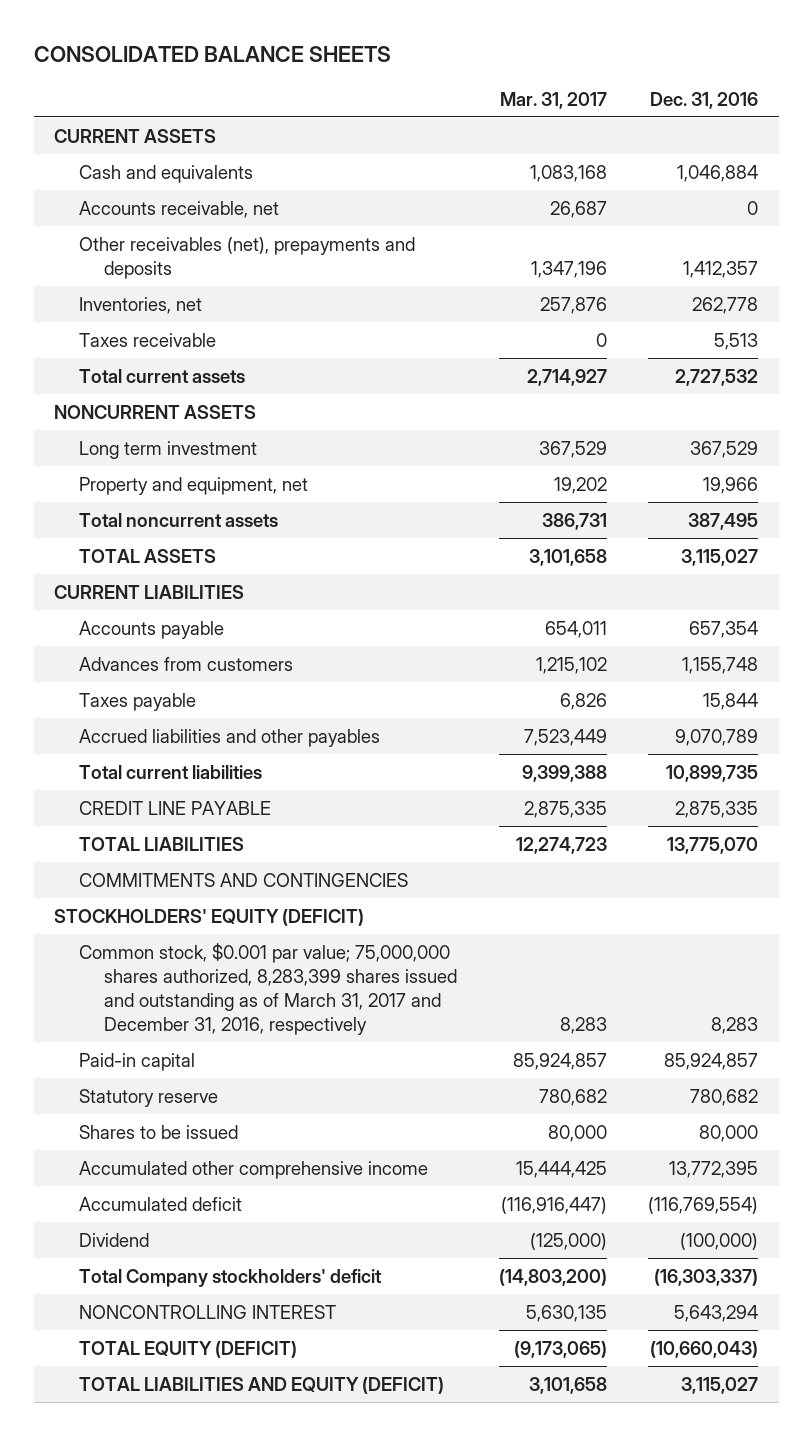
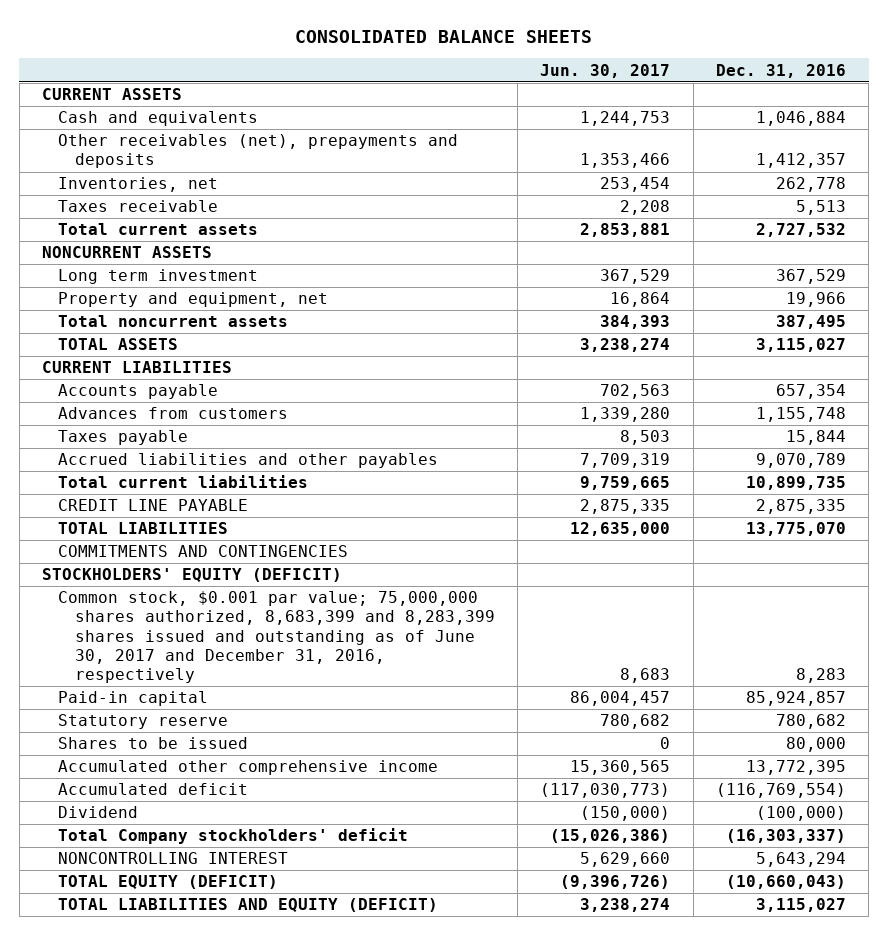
- | Mar. 31, 2017 | Dec. 31, 2016
+ | Jun. 30, 2017 | Dec. 31, 2016
- Accounts receivable, net | 26,687 | 0
- Common stock, $0.001 par value; 75,000,000 shares authorized, 8,283,399 shares issued and outstanding as of March 31, 2017 and December 31, 2016, respectively | 8,283 | 8,283
+ Common stock, $0.001 par value; 75,000,000 shares authorized, 8,683,399 and 8,283,399 shares issued and outstanding as of June 30, 2017 and December 31, 2016, respectively | 8,683 | 8,283

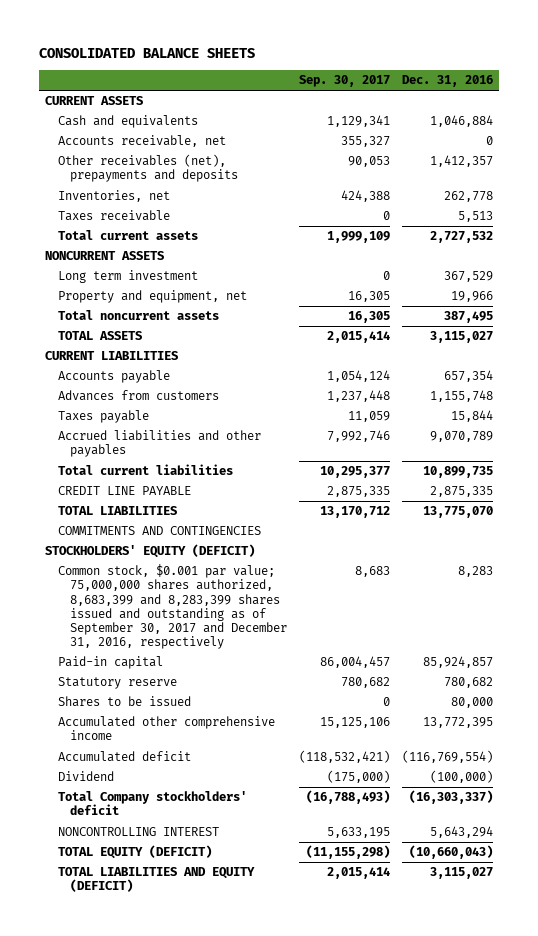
- | Jun. 30, 2017 | Dec. 31, 2016
+ | Sep. 30, 2017 | Dec. 31, 2016
+ Accounts receivable, net | 355,327 | 0
- Common stock, $0.001 par value; 75,000,000 shares authorized, 8,683,399 and 8,283,399 shares issued and outstanding as of June 30, 2017 and December 31, 2016, respectively | 8,683 | 8,283
+ Common stock, $0.001 par value; 75,000,000 shares authorized, 8,683,399 and 8,283,399 shares issued and outstanding as of September 30, 2017 and December 31, 2016, respectively | 8,683 | 8,283

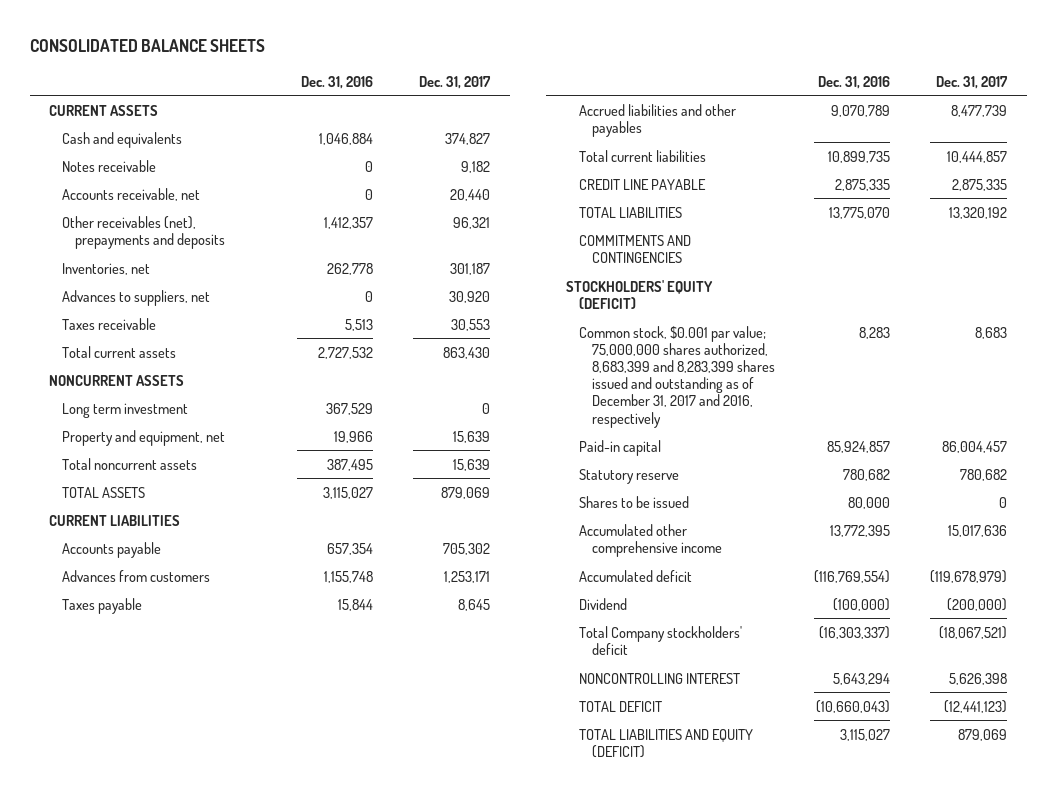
- | Sep. 30, 2017 | Dec. 31, 2016
+ | Dec. 31, 2016 | Dec. 31, 2017
+ Notes receivable | 0 | 9,182
+ Advances to suppliers, net | 0 | 30,920
- Common stock, $0.001 par value; 75,000,000 shares authorized, 8,683,399 and 8,283,399 shares issued and outstanding as of September 30, 2017 and December 31, 2016, respectively | 8,683 | 8,283
+ Common stock, $0.001 par value; 75,000,000 shares authorized, 8,683,399 and 8,283,399 shares issued and outstanding as of December 31, 2017 and 2016, respectively | 8,283 | 8,683
- TOTAL EQUITY (DEFICIT) | (11,155,298) | (10,660,043)
+ TOTAL DEFICIT | (10,660,043) | (12,441,123)

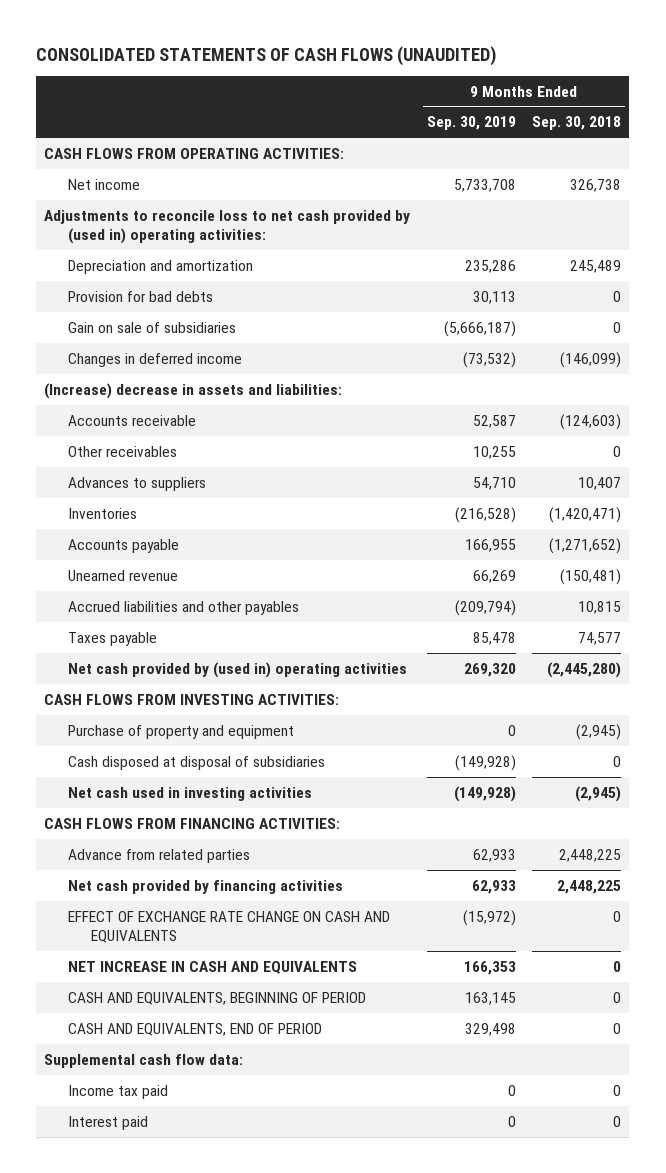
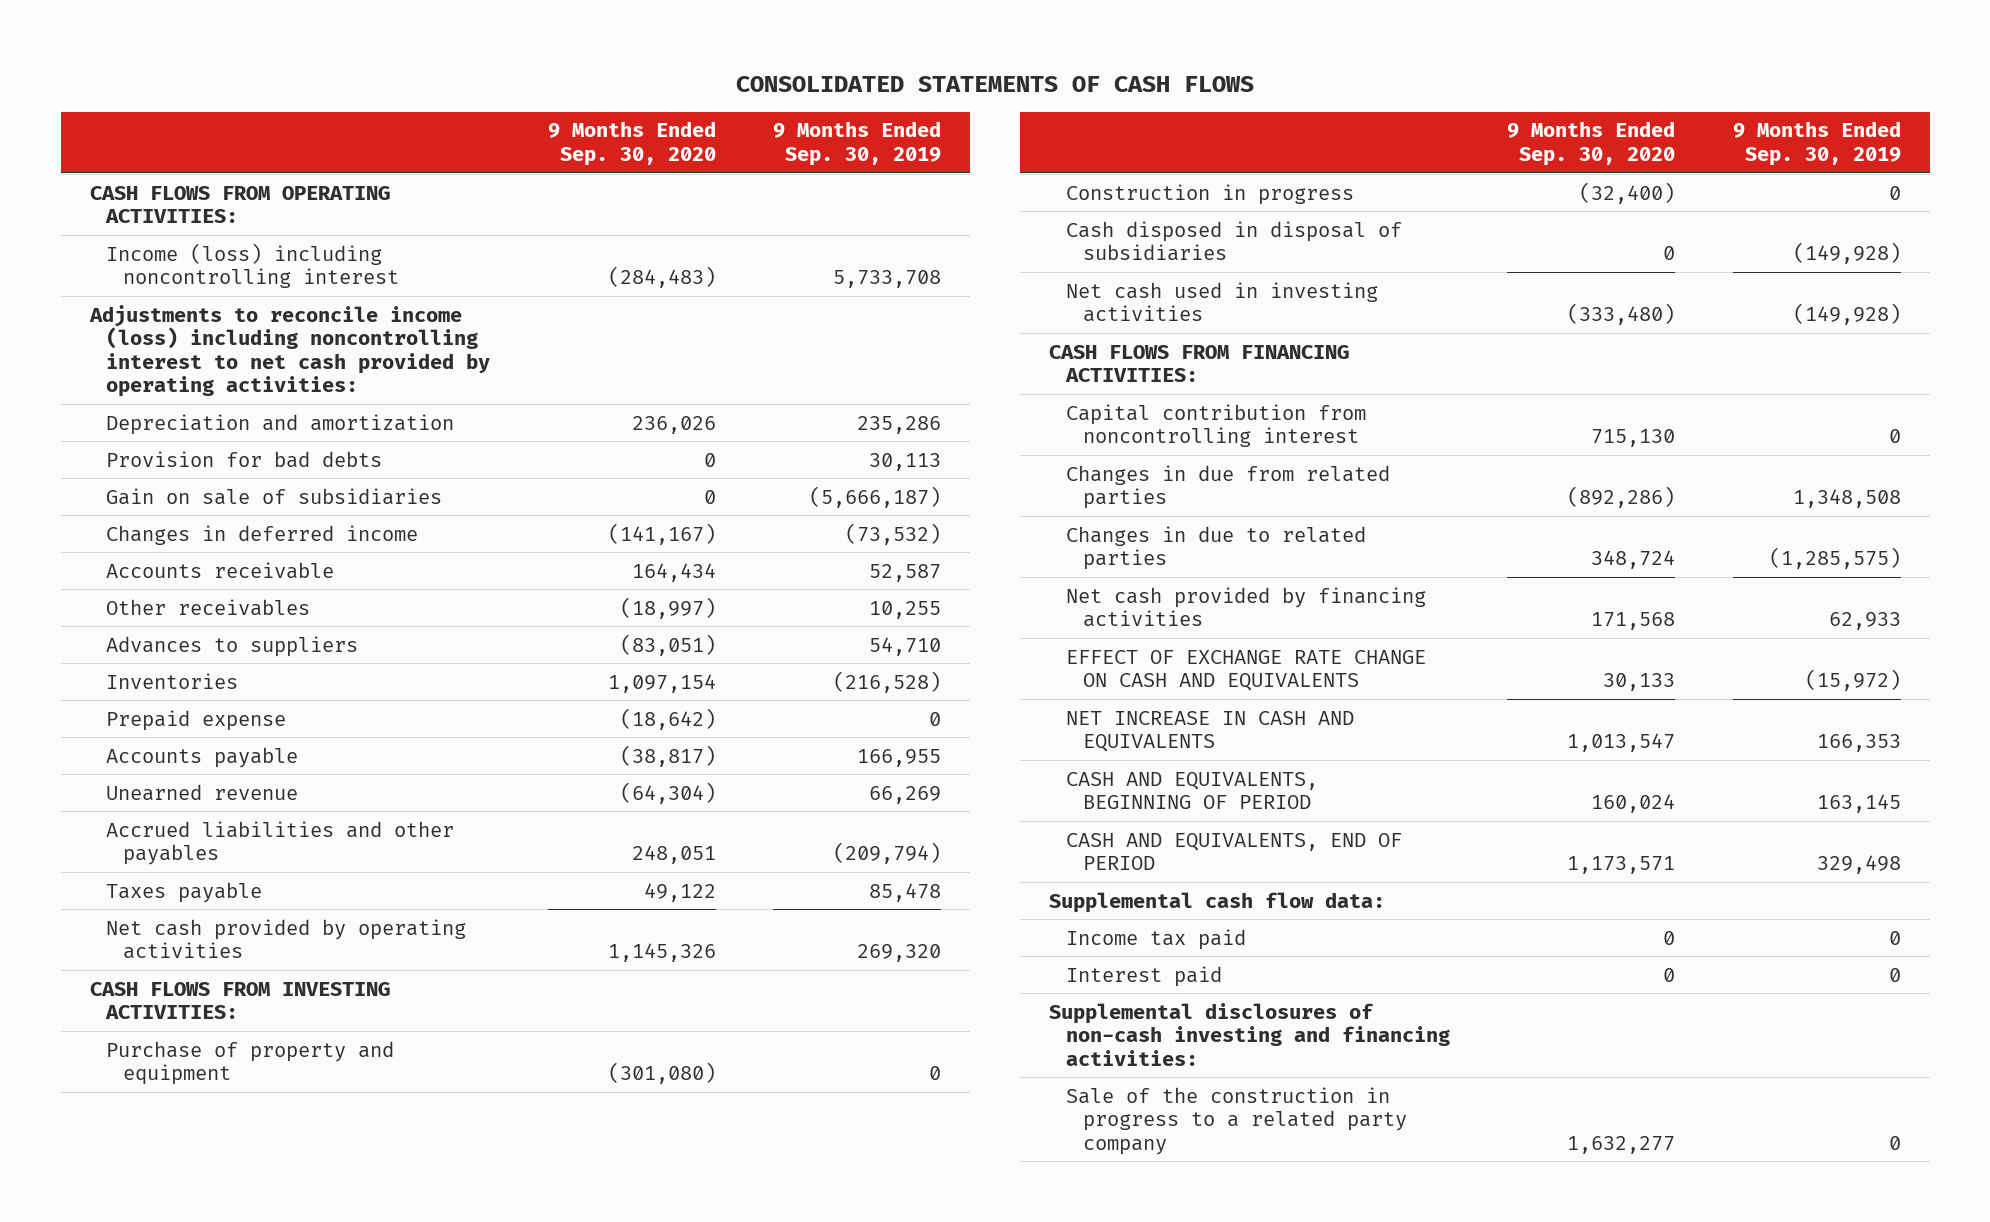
- CONSOLIDATED STATEMENTS OF CASH FLOWS (UNAUDITED)
+ CONSOLIDATED STATEMENTS OF CASH FLOWS
- | 9 Months Ended Sep. 30, 2019 | 9 Months Ended Sep. 30, 2018
+ | 9 Months Ended Sep. 30, 2020 | 9 Months Ended Sep. 30, 2019
- Net income | 5,733,708 | 326,738
- Adjustments to reconcile loss to net cash provided by (used in) operating activities:
+ Income (loss) including noncontrolling interest | (284,483) | 5,733,708
+ Adjustments to reconcile income (loss) including noncontrolling interest to net cash provided by operating activities:
- (Increase) decrease in assets and liabilities:
+ Prepaid expense | (18,642) | 0
- Net cash provided by (used in) operating activities | 269,320 | (2,445,280)
+ Net cash provided by operating activities | 1,145,326 | 269,320
- Cash disposed at disposal of subsidiaries | (149,928) | 0
+ Construction in progress | (32,400) | 0
+ Cash disposed in disposal of subsidiaries | 0 | (149,928)
- Advance from related parties | 62,933 | 2,448,225
+ Capital contribution from noncontrolling interest | 715,130 | 0
+ Changes in due from related parties | (892,286) | 1,348,508
+ Changes in due to related parties | 348,724 | (1,285,575)
+ Supplemental disclosures of non-cash investing and financing activities:
+ Sale of the construction in progress to a related party company | 1,632,277 | 0

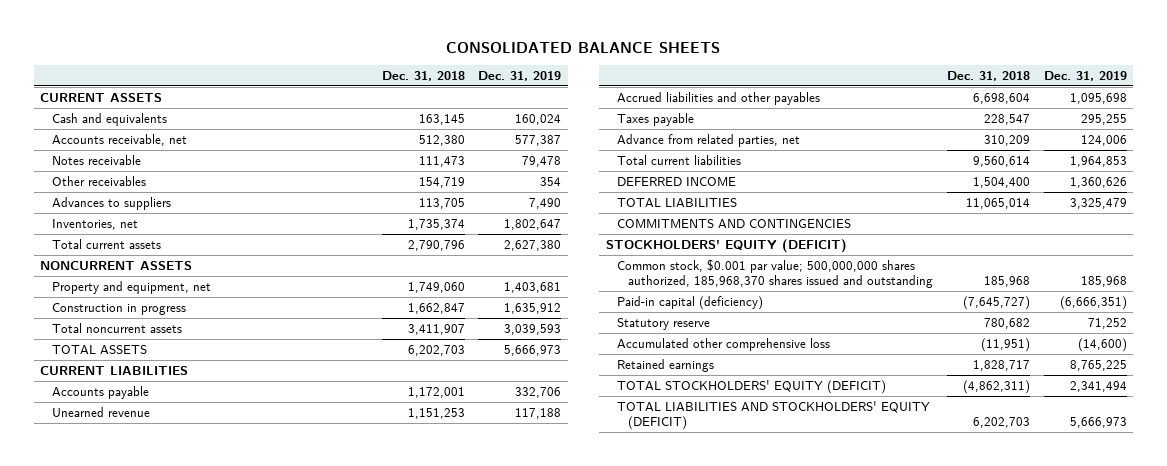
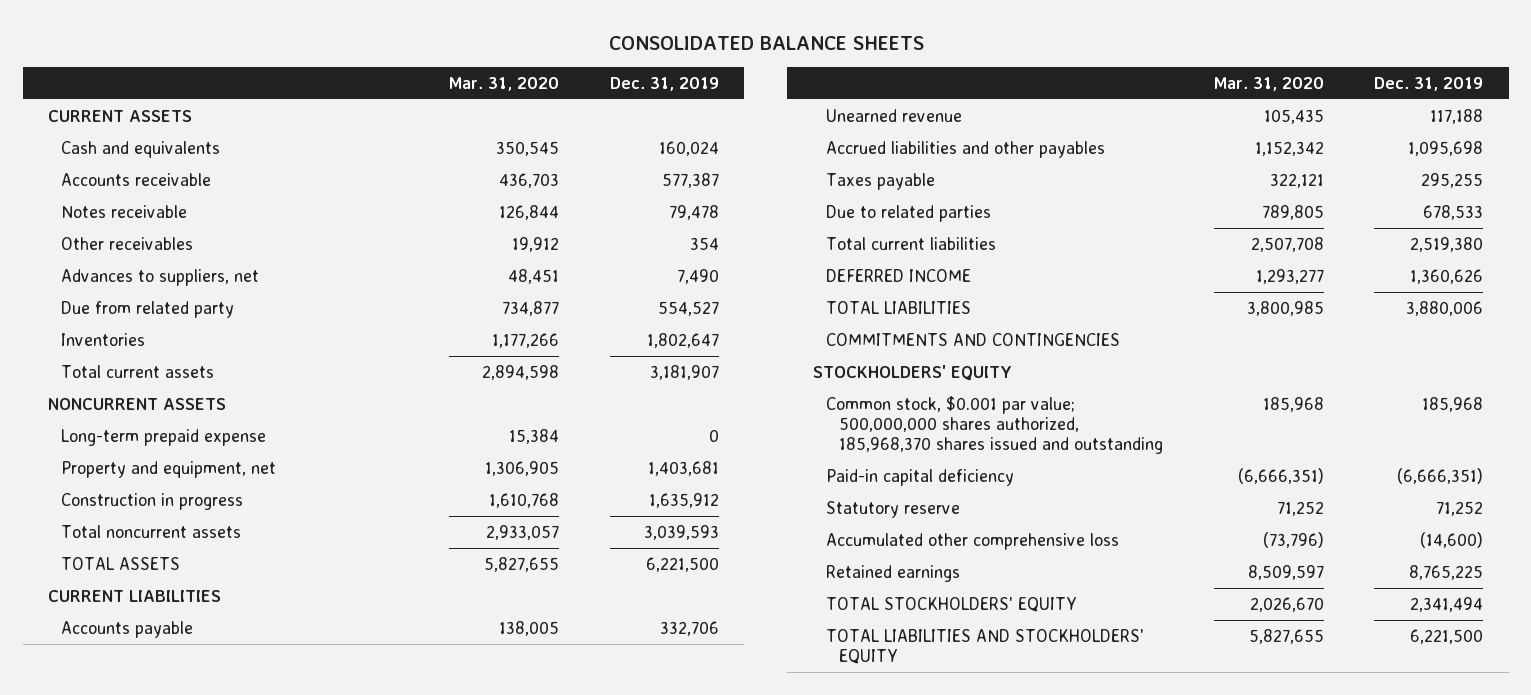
- | Dec. 31, 2018 | Dec. 31, 2019
+ | Mar. 31, 2020 | Dec. 31, 2019
- Accounts receivable, net | 512,380 | 577,387
+ Accounts receivable | 436,703 | 577,387
- Advances to suppliers | 113,705 | 7,490
- Inventories, net | 1,735,374 | 1,802,647
- Total current assets | 2,790,796 | 2,627,380
+ Advances to suppliers, net | 48,451 | 7,490
+ Due from related party | 734,877 | 554,527
+ Inventories | 1,177,266 | 1,802,647
+ Total current assets | 2,894,598 | 3,181,907
+ Long-term prepaid expense | 15,384 | 0
- TOTAL ASSETS | 6,202,703 | 5,666,973
+ TOTAL ASSETS | 5,827,655 | 6,221,500
- Advance from related parties, net | 310,209 | 124,006
- Total current liabilities | 9,560,614 | 1,964,853
+ Due to related parties | 789,805 | 678,533
+ Total current liabilities | 2,507,708 | 2,519,380
- TOTAL LIABILITIES | 11,065,014 | 3,325,479
+ TOTAL LIABILITIES | 3,800,985 | 3,880,006
- STOCKHOLDERS' EQUITY (DEFICIT)
+ STOCKHOLDERS' EQUITY
- Paid-in capital (deficiency) | (7,645,727) | (6,666,351)
+ Paid-in capital deficiency | (6,666,351) | (6,666,351)
- TOTAL STOCKHOLDERS' EQUITY (DEFICIT) | (4,862,311) | 2,341,494
- TOTAL LIABILITIES AND STOCKHOLDERS' EQUITY (DEFICIT) | 6,202,703 | 5,666,973
+ TOTAL STOCKHOLDERS' EQUITY | 2,026,670 | 2,341,494
+ TOTAL LIABILITIES AND STOCKHOLDERS' EQUITY | 5,827,655 | 6,221,500

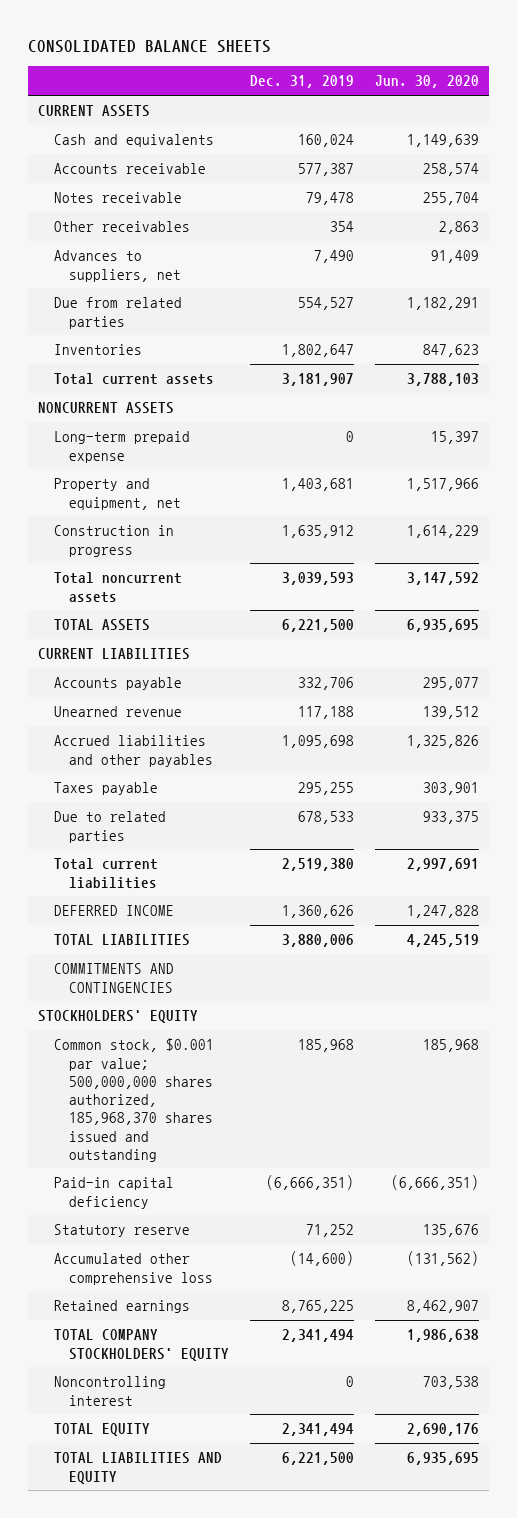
- | Mar. 31, 2020 | Dec. 31, 2019
+ | Dec. 31, 2019 | Jun. 30, 2020
- Due from related party | 734,877 | 554,527
+ Due from related parties | 554,527 | 1,182,291
- TOTAL STOCKHOLDERS' EQUITY | 2,026,670 | 2,341,494
- TOTAL LIABILITIES AND STOCKHOLDERS' EQUITY | 5,827,655 | 6,221,500
+ TOTAL COMPANY STOCKHOLDERS' EQUITY | 2,341,494 | 1,986,638
+ Noncontrolling interest | 0 | 703,538
+ TOTAL EQUITY | 2,341,494 | 2,690,176
+ TOTAL LIABILITIES AND EQUITY | 6,221,500 | 6,935,695

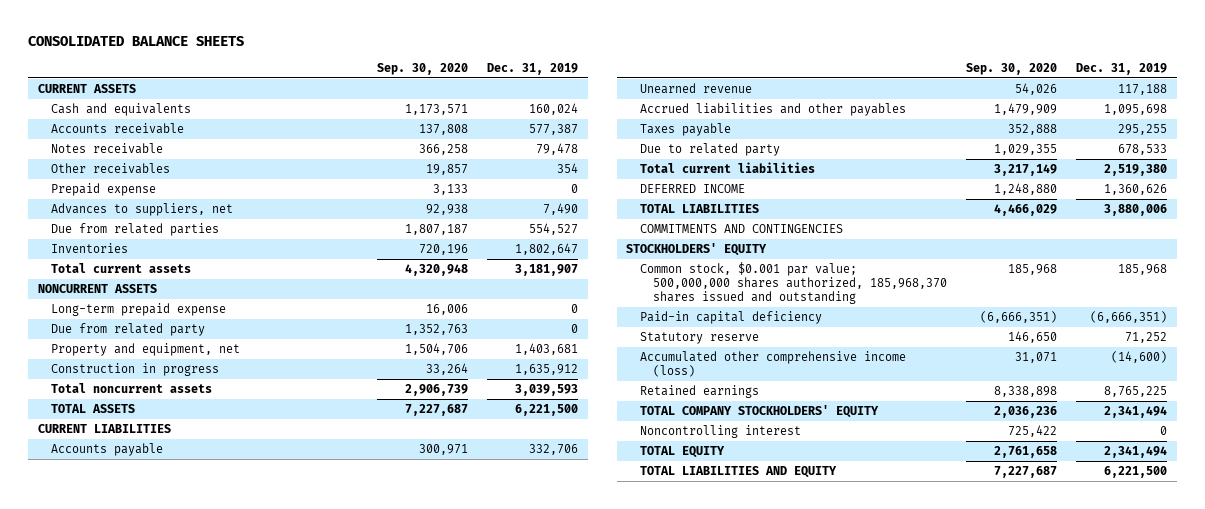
- | Dec. 31, 2019 | Jun. 30, 2020
+ | Sep. 30, 2020 | Dec. 31, 2019
+ Prepaid expense | 3,133 | 0
+ Due from related party | 1,352,763 | 0
- Due to related parties | 678,533 | 933,375
+ Due to related party | 1,029,355 | 678,533
- Accumulated other comprehensive loss | (14,600) | (131,562)
+ Accumulated other comprehensive income (loss) | 31,071 | (14,600)

